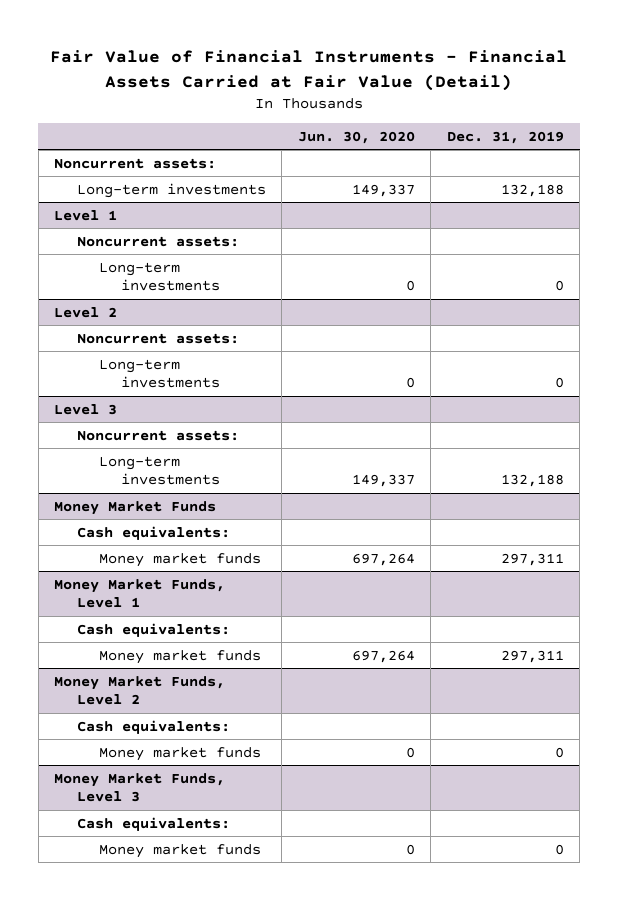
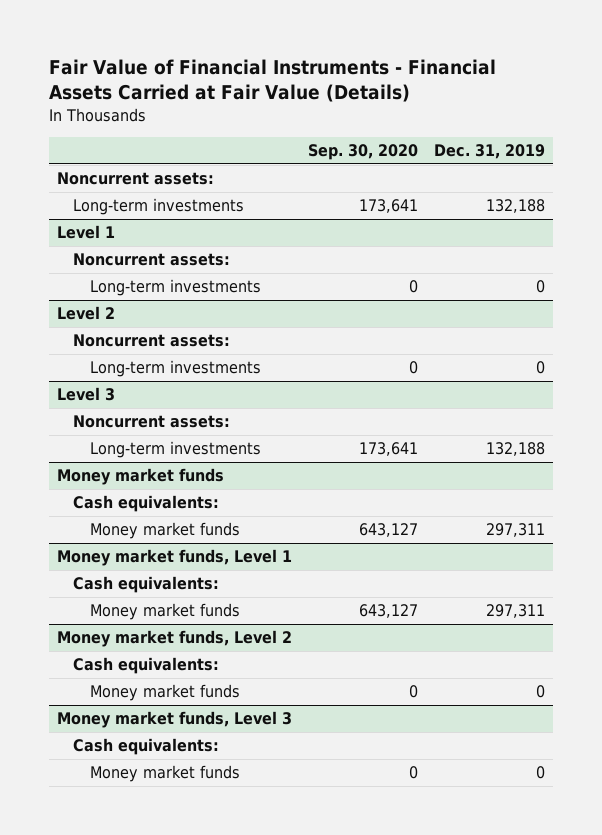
- Fair Value of Financial Instruments - Financial Assets Carried at Fair Value (Detail)
+ Fair Value of Financial Instruments - Financial Assets Carried at Fair Value (Details)
- | Jun. 30, 2020 | Dec. 31, 2019
+ | Sep. 30, 2020 | Dec. 31, 2019
- Money Market Funds
+ Money market funds
- Money Market Funds, Level 1
+ Money market funds, Level 1
- Money Market Funds, Level 2
+ Money market funds, Level 2
- Money Market Funds, Level 3
+ Money market funds, Level 3

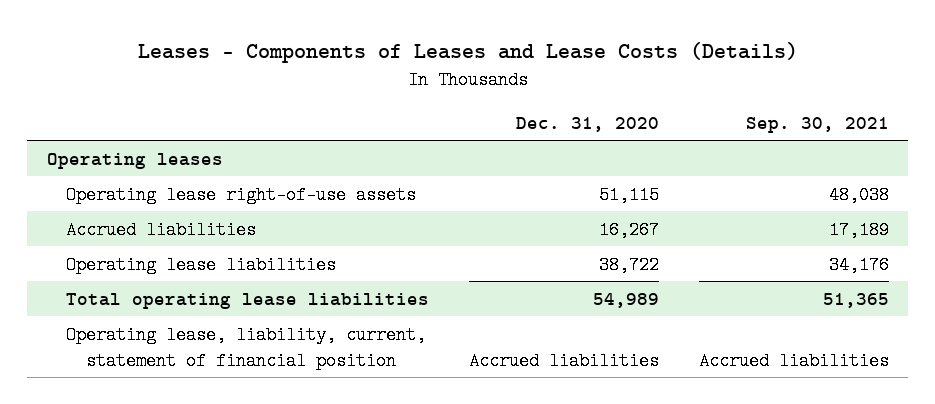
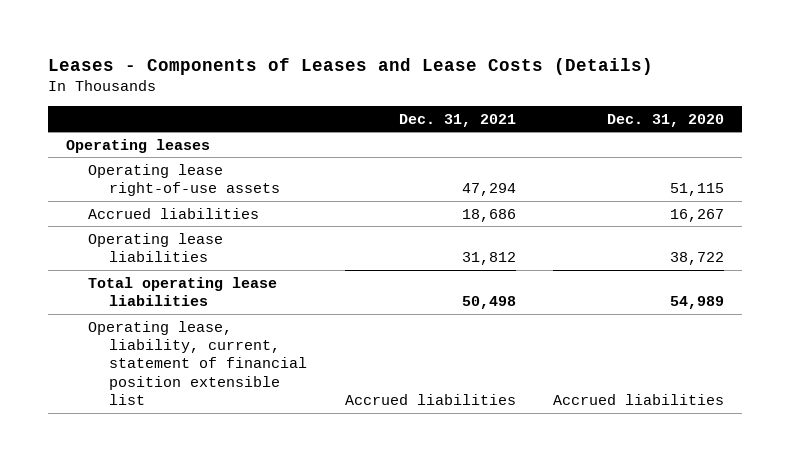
- | Dec. 31, 2020 | Sep. 30, 2021
+ | Dec. 31, 2021 | Dec. 31, 2020
- Operating lease, liability, current, statement of financial position | Accrued liabilities | Accrued liabilities
+ Operating lease, liability, current, statement of financial position extensible list | Accrued liabilities | Accrued liabilities

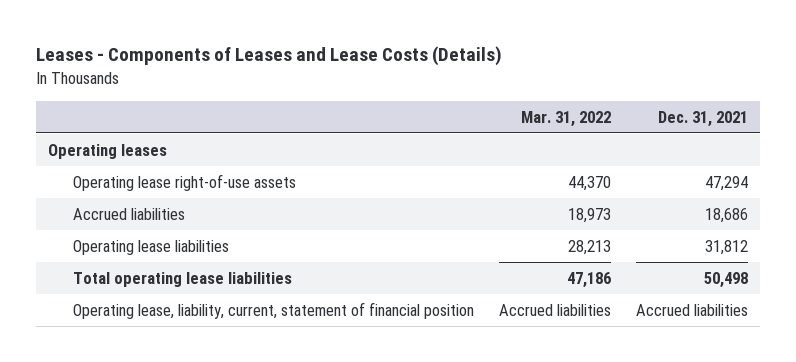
- | Dec. 31, 2021 | Dec. 31, 2020
+ | Mar. 31, 2022 | Dec. 31, 2021
- Operating lease, liability, current, statement of financial position extensible list | Accrued liabilities | Accrued liabilities
+ Operating lease, liability, current, statement of financial position | Accrued liabilities | Accrued liabilities

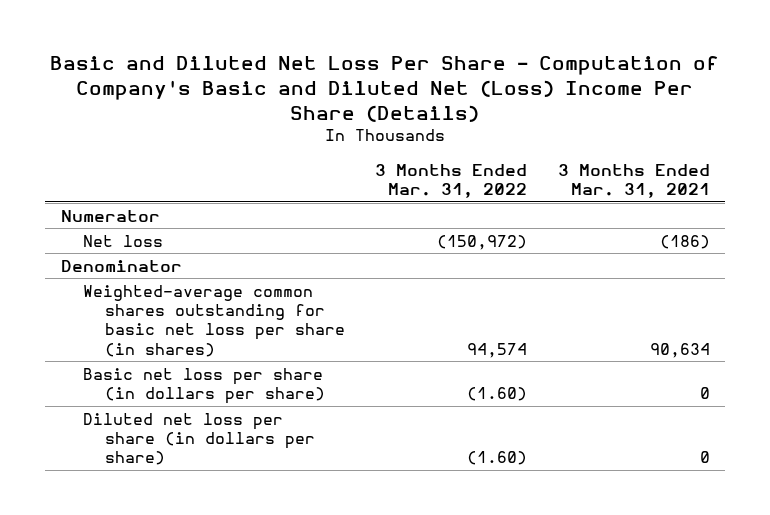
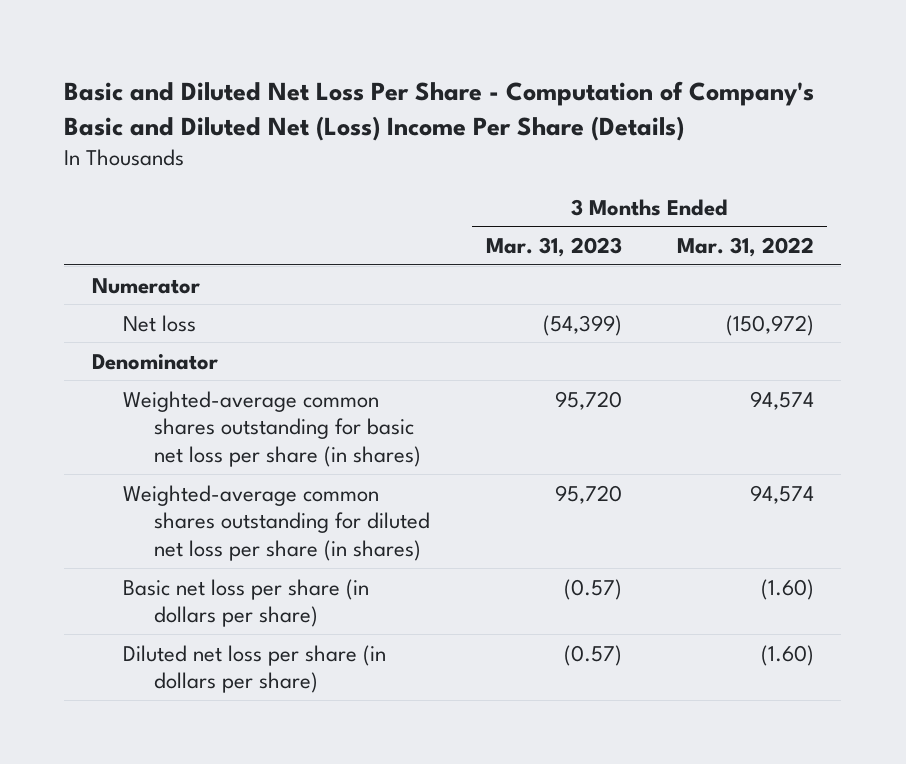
- | 3 Months Ended Mar. 31, 2022 | 3 Months Ended Mar. 31, 2021
+ | 3 Months Ended Mar. 31, 2023 | 3 Months Ended Mar. 31, 2022
+ Weighted-average common shares outstanding for diluted net loss per share (in shares) | 95,720 | 94,574

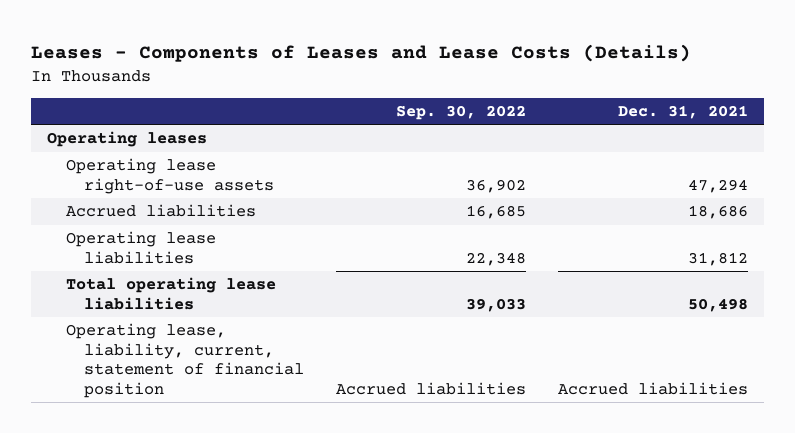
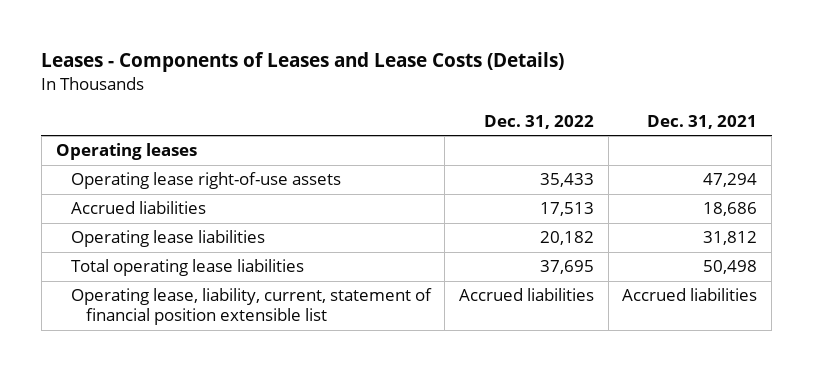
- | Sep. 30, 2022 | Dec. 31, 2021
+ | Dec. 31, 2022 | Dec. 31, 2021
- Operating lease, liability, current, statement of financial position | Accrued liabilities | Accrued liabilities
+ Operating lease, liability, current, statement of financial position extensible list | Accrued liabilities | Accrued liabilities

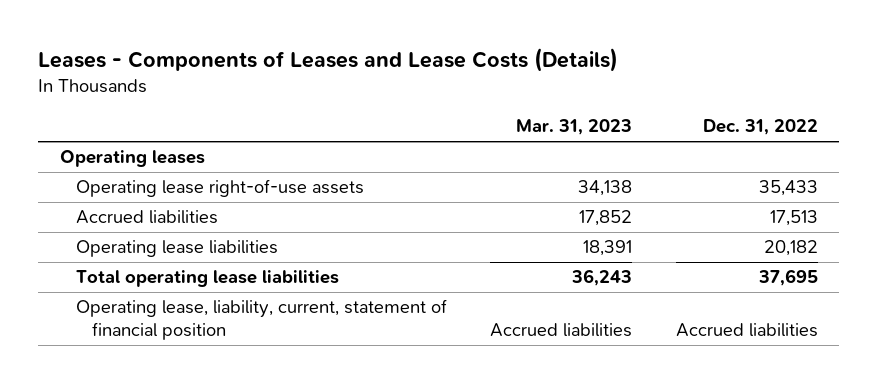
- | Dec. 31, 2022 | Dec. 31, 2021
+ | Mar. 31, 2023 | Dec. 31, 2022
- Operating lease, liability, current, statement of financial position extensible list | Accrued liabilities | Accrued liabilities
+ Operating lease, liability, current, statement of financial position | Accrued liabilities | Accrued liabilities

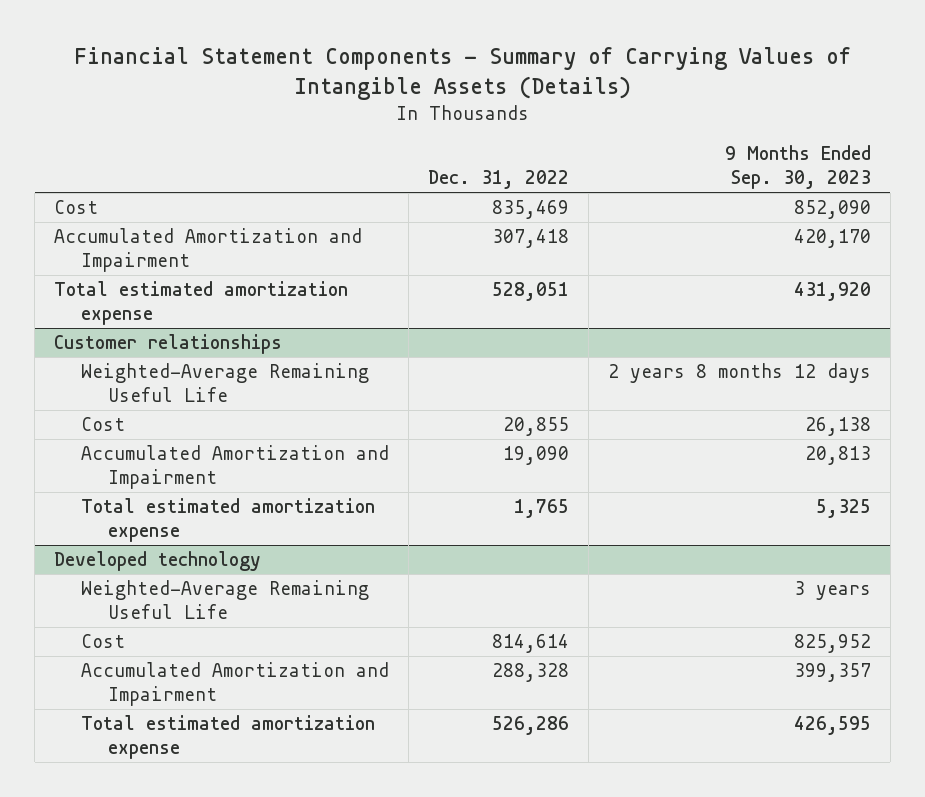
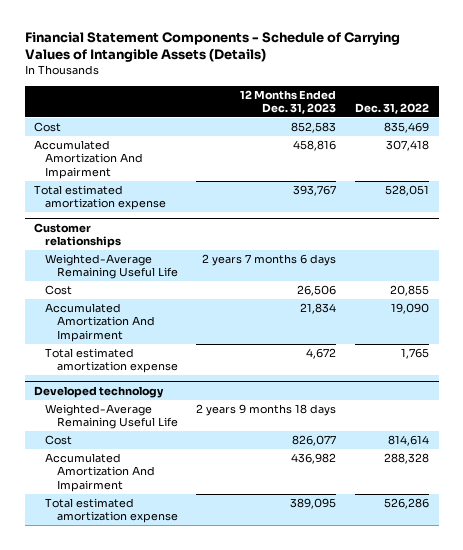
- Financial Statement Components - Summary of Carrying Values of Intangible Assets (Details)
+ Financial Statement Components - Schedule of Carrying Values of Intangible Assets (Details)
- | Dec. 31, 2022 | 9 Months Ended Sep. 30, 2023
+ | 12 Months Ended Dec. 31, 2023 | Dec. 31, 2022
- Accumulated Amortization and Impairment | 307,418 | 420,170
+ Accumulated Amortization And Impairment | 458,816 | 307,418
@ Customer relationships
- Accumulated Amortization and Impairment | 19,090 | 20,813
+ Accumulated Amortization And Impairment | 21,834 | 19,090
@ Developed technology
- Accumulated Amortization and Impairment | 288,328 | 399,357
+ Accumulated Amortization And Impairment | 436,982 | 288,328

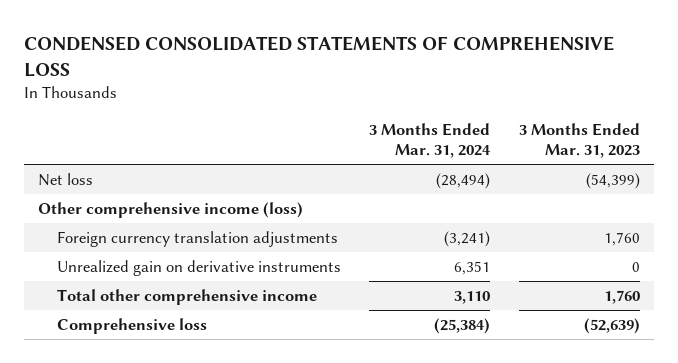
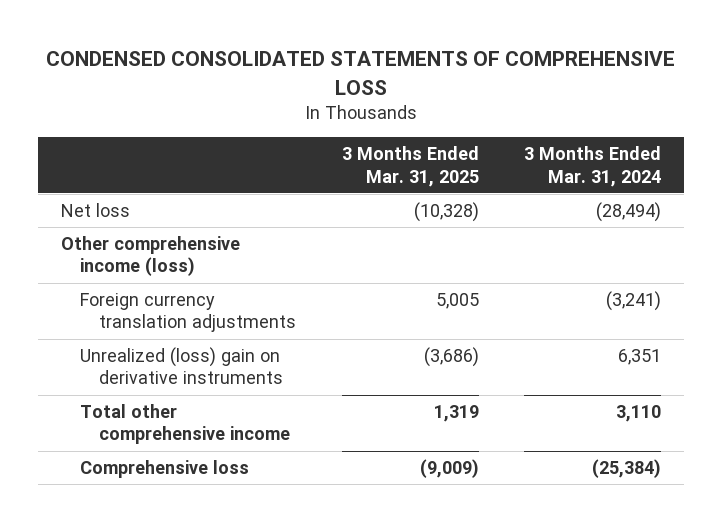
- | 3 Months Ended Mar. 31, 2024 | 3 Months Ended Mar. 31, 2023
+ | 3 Months Ended Mar. 31, 2025 | 3 Months Ended Mar. 31, 2024
- Unrealized gain on derivative instruments | 6,351 | 0
+ Unrealized (loss) gain on derivative instruments | (3,686) | 6,351

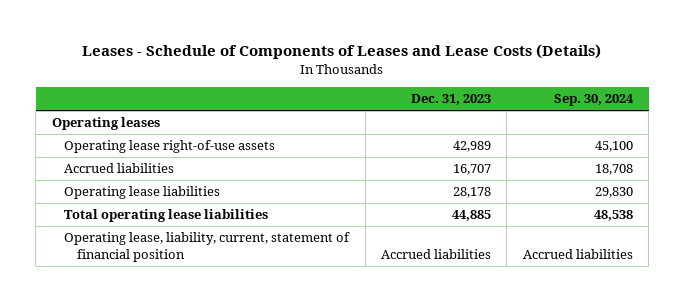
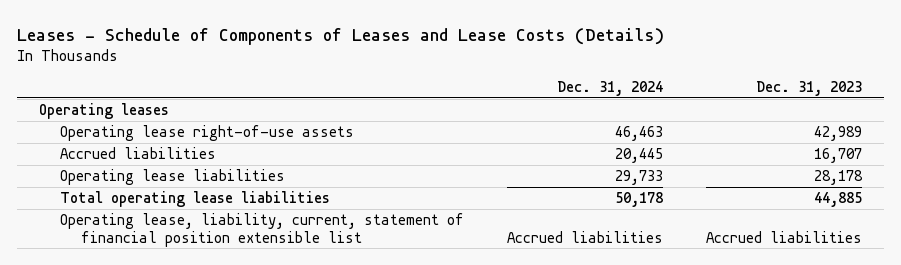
- | Dec. 31, 2023 | Sep. 30, 2024
+ | Dec. 31, 2024 | Dec. 31, 2023
- Operating lease, liability, current, statement of financial position | Accrued liabilities | Accrued liabilities
+ Operating lease, liability, current, statement of financial position extensible list | Accrued liabilities | Accrued liabilities

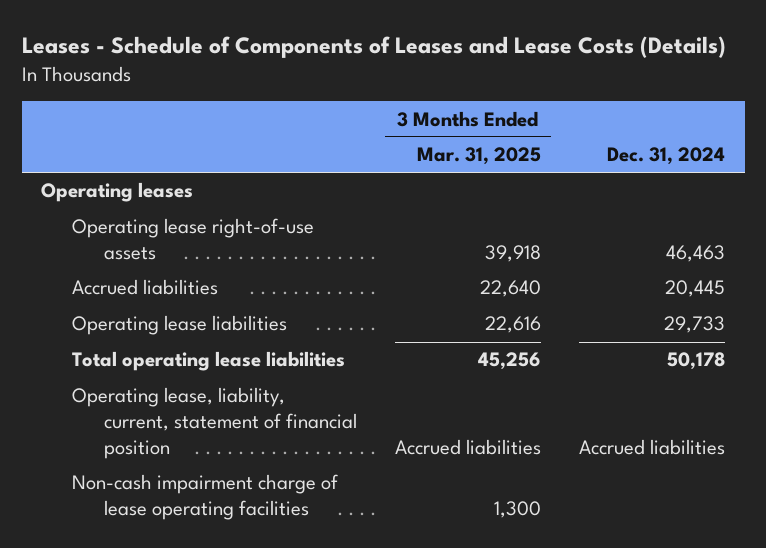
- | Dec. 31, 2024 | Dec. 31, 2023
+ | 3 Months Ended Mar. 31, 2025 | Dec. 31, 2024
- Operating lease, liability, current, statement of financial position extensible list | Accrued liabilities | Accrued liabilities
+ Operating lease, liability, current, statement of financial position | Accrued liabilities | Accrued liabilities
+ Non-cash impairment charge of lease operating facilities | 1,300 |

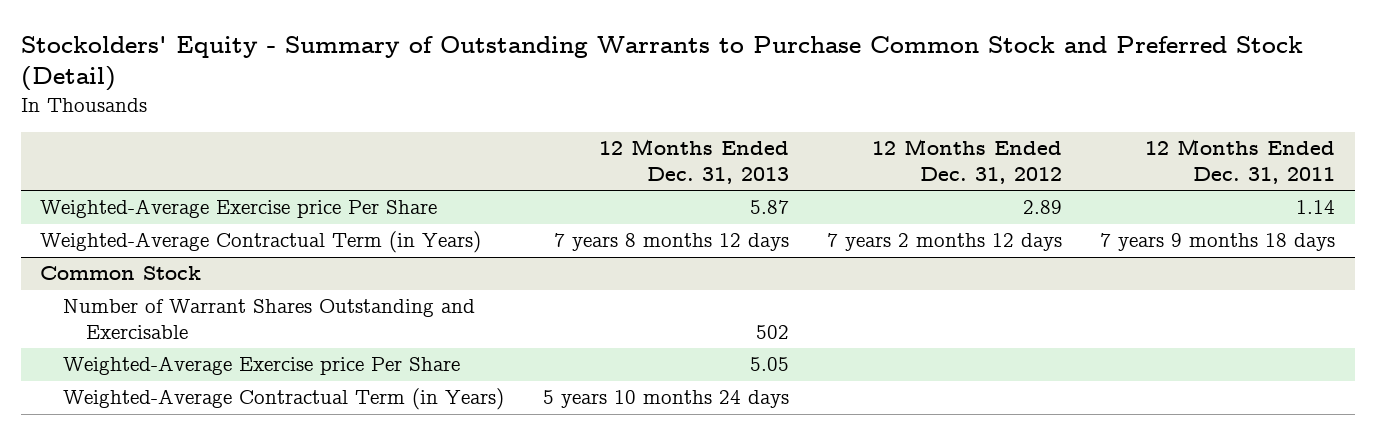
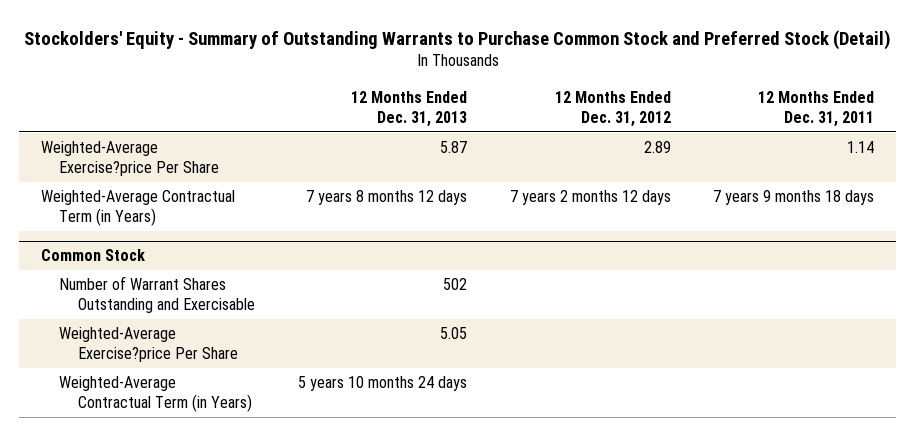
- Weighted-Average Exercise price Per Share | 5.87 | 2.89 | 1.14
+ Weighted-Average Exercise?price Per Share | 5.87 | 2.89 | 1.14
@ Common Stock
- Weighted-Average Exercise price Per Share | 5.05 | |
+ Weighted-Average Exercise?price Per Share | 5.05 | |

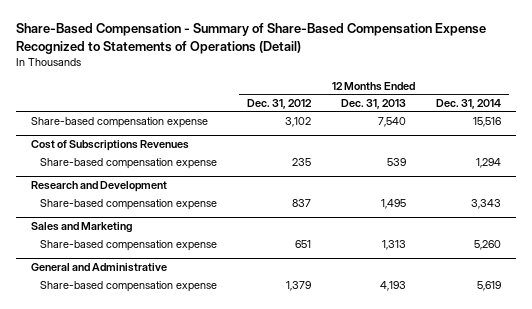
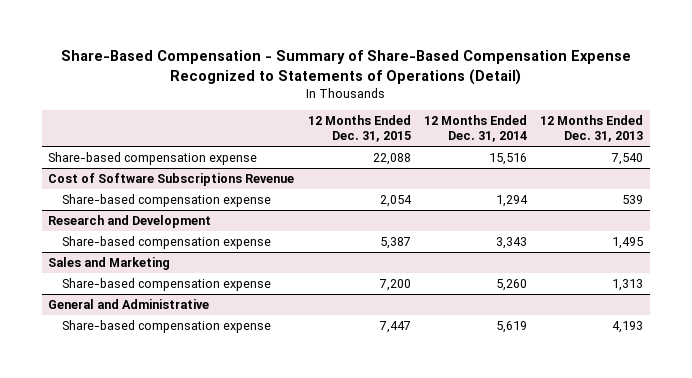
- | 12 Months Ended Dec. 31, 2012 | 12 Months Ended Dec. 31, 2013 | 12 Months Ended Dec. 31, 2014
+ | 12 Months Ended Dec. 31, 2015 | 12 Months Ended Dec. 31, 2014 | 12 Months Ended Dec. 31, 2013
- Cost of Subscriptions Revenues
+ Cost of Software Subscriptions Revenue

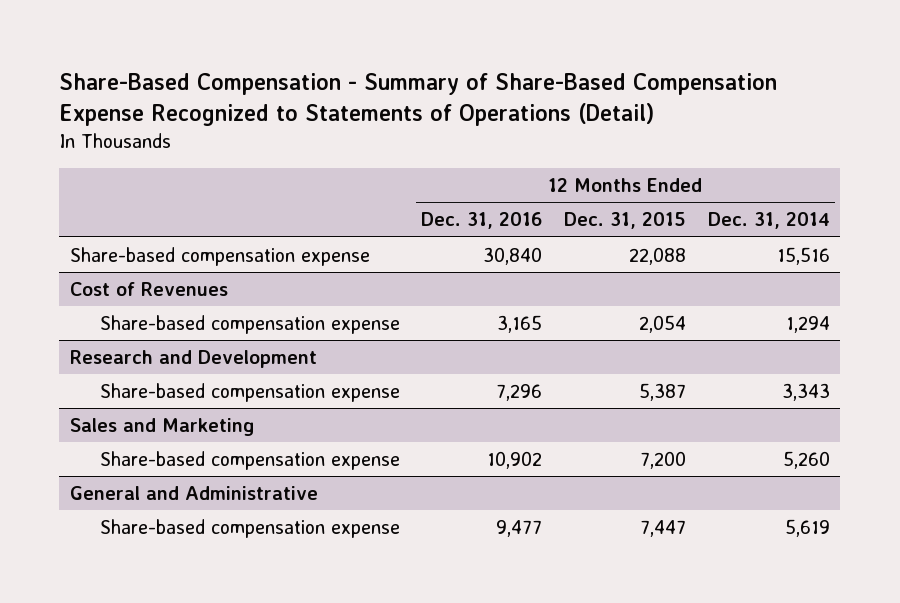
- | 12 Months Ended Dec. 31, 2015 | 12 Months Ended Dec. 31, 2014 | 12 Months Ended Dec. 31, 2013
+ | 12 Months Ended Dec. 31, 2016 | 12 Months Ended Dec. 31, 2015 | 12 Months Ended Dec. 31, 2014
- Cost of Software Subscriptions Revenue
+ Cost of Revenues

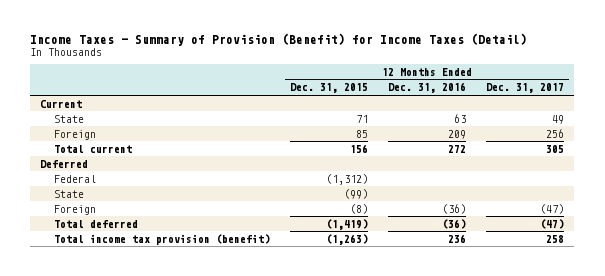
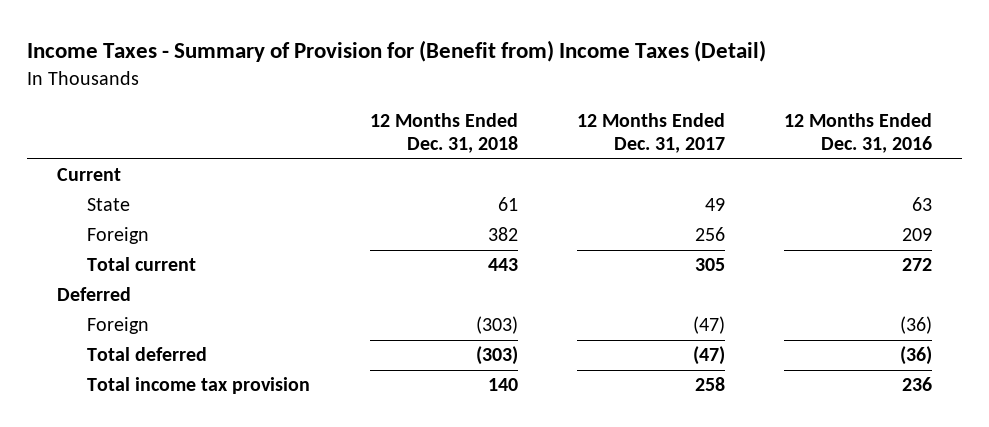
- Income Taxes - Summary of Provision (Benefit) for Income Taxes (Detail)
+ Income Taxes - Summary of Provision for (Benefit from) Income Taxes (Detail)
- | 12 Months Ended Dec. 31, 2015 | 12 Months Ended Dec. 31, 2016 | 12 Months Ended Dec. 31, 2017
+ | 12 Months Ended Dec. 31, 2018 | 12 Months Ended Dec. 31, 2017 | 12 Months Ended Dec. 31, 2016
- Federal | (1,312) | |
- State | (99) | |
- Total income tax provision (benefit) | (1,263) | 236 | 258
+ Total income tax provision | 140 | 258 | 236

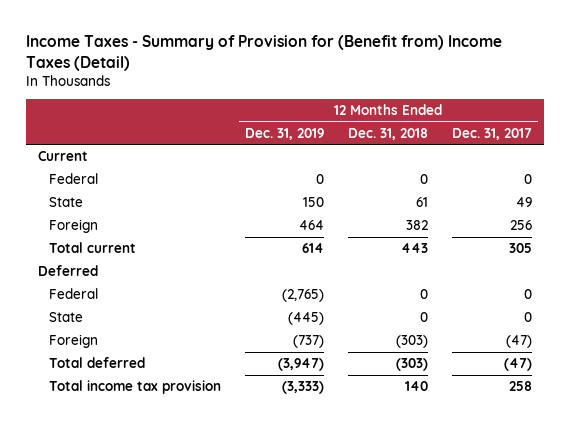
- | 12 Months Ended Dec. 31, 2018 | 12 Months Ended Dec. 31, 2017 | 12 Months Ended Dec. 31, 2016
+ | 12 Months Ended Dec. 31, 2019 | 12 Months Ended Dec. 31, 2018 | 12 Months Ended Dec. 31, 2017
+ Federal | 0 | 0 | 0
+ Federal | (2,765) | 0 | 0
+ State | (445) | 0 | 0

